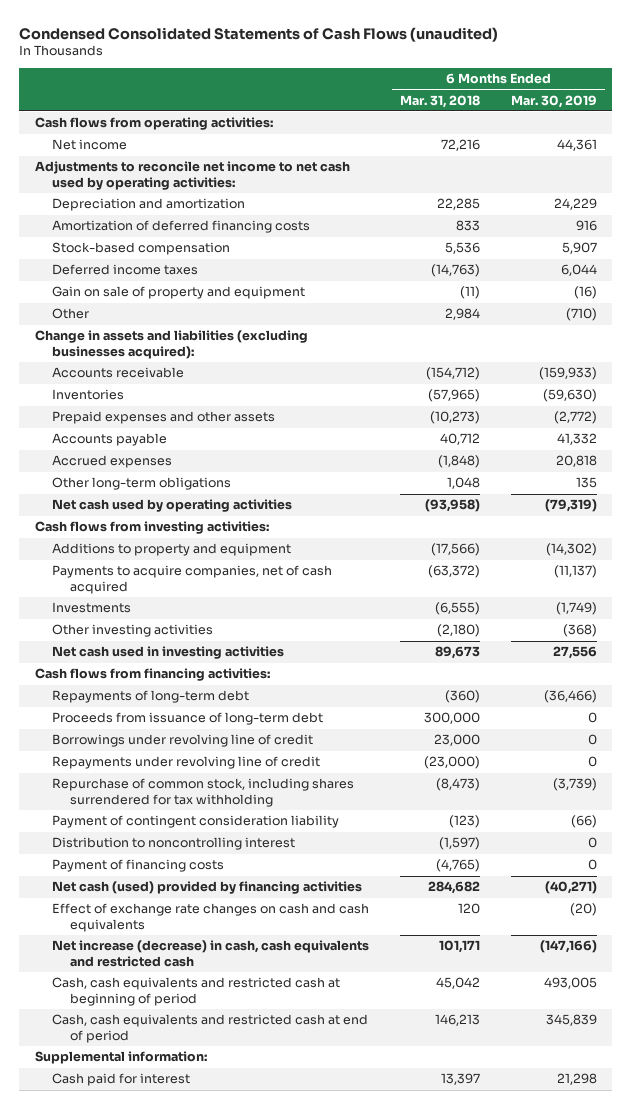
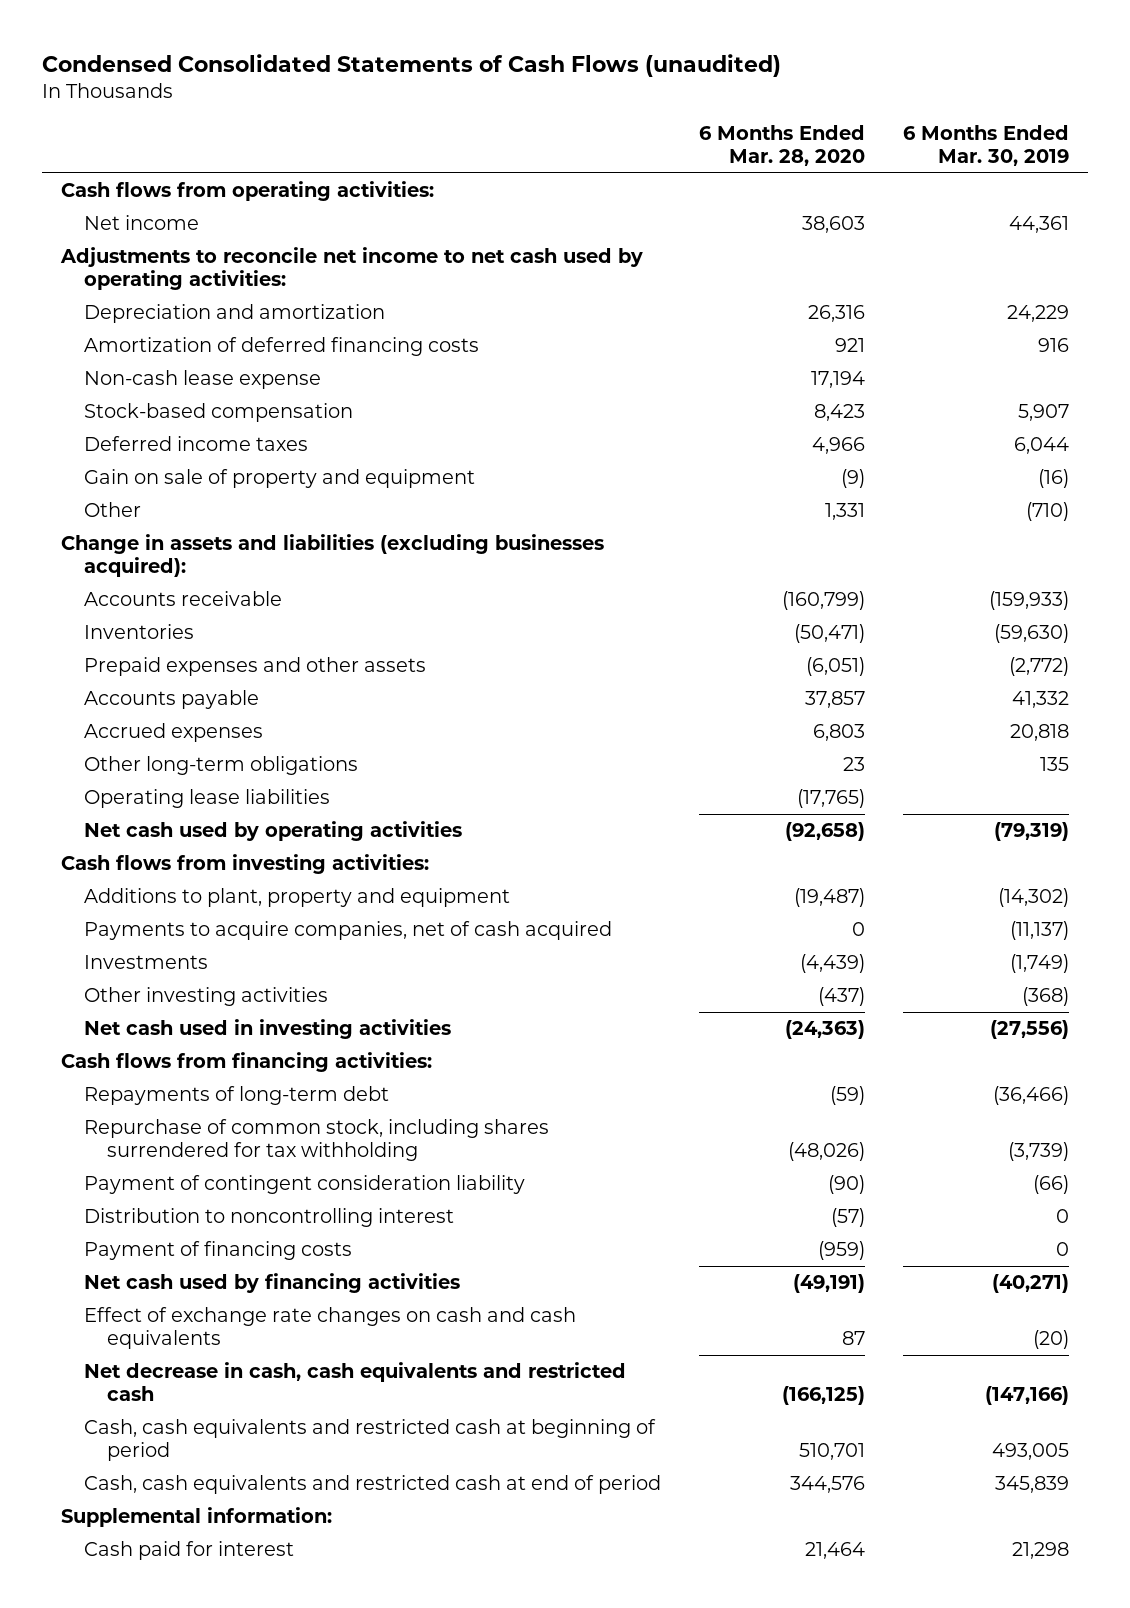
- | 6 Months Ended Mar. 31, 2018 | 6 Months Ended Mar. 30, 2019
+ | 6 Months Ended Mar. 28, 2020 | 6 Months Ended Mar. 30, 2019
+ Non-cash lease expense | 17,194 |
+ Operating lease liabilities | (17,765) |
- Additions to property and equipment | (17,566) | (14,302)
+ Additions to plant, property and equipment | (19,487) | (14,302)
- Net cash used in investing activities | 89,673 | 27,556
+ Net cash used in investing activities | (24,363) | (27,556)
- Proceeds from issuance of long-term debt | 300,000 | 0
- Borrowings under revolving line of credit | 23,000 | 0
- Repayments under revolving line of credit | (23,000) | 0
- Net cash (used) provided by financing activities | 284,682 | (40,271)
+ Net cash used by financing activities | (49,191) | (40,271)
- Net increase (decrease) in cash, cash equivalents and restricted cash | 101,171 | (147,166)
+ Net decrease in cash, cash equivalents and restricted cash | (166,125) | (147,166)

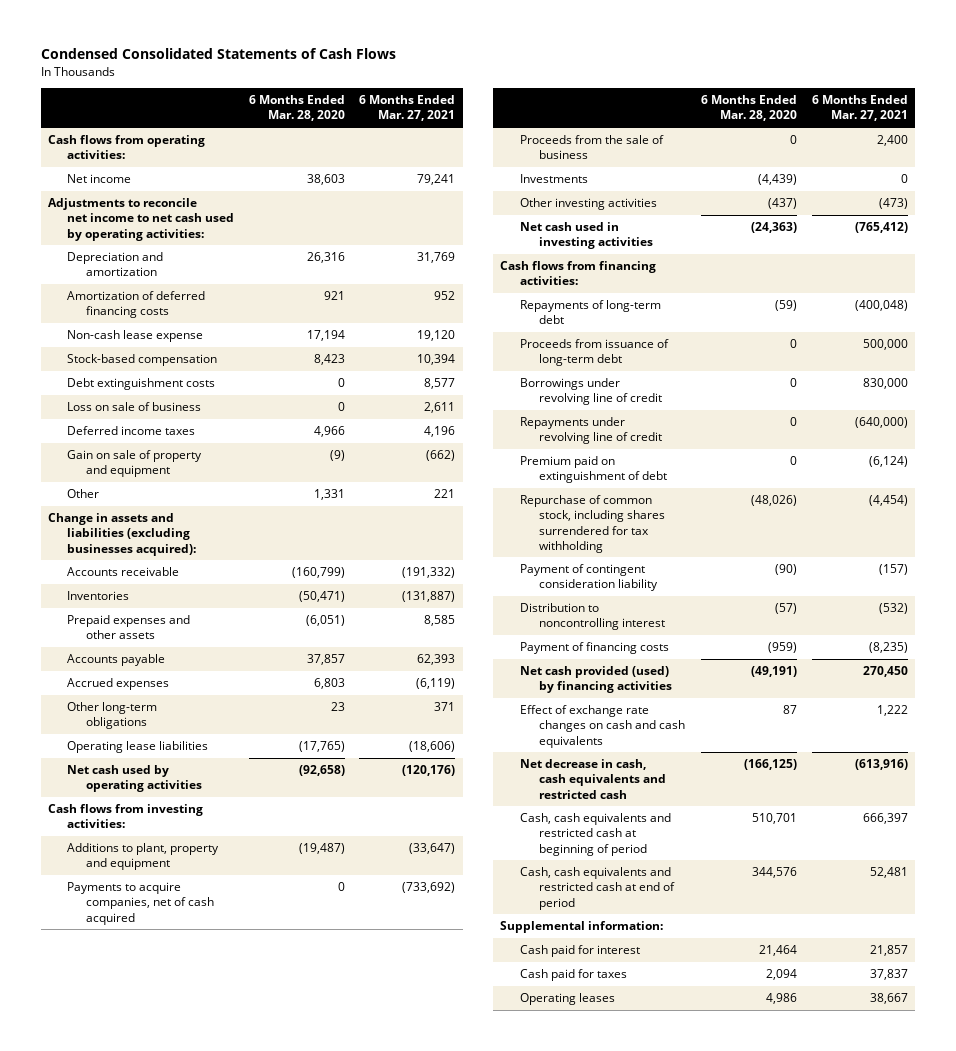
- Condensed Consolidated Statements of Cash Flows (unaudited)
+ Condensed Consolidated Statements of Cash Flows
- | 6 Months Ended Mar. 28, 2020 | 6 Months Ended Mar. 30, 2019
+ | 6 Months Ended Mar. 28, 2020 | 6 Months Ended Mar. 27, 2021
+ Debt extinguishment costs | 0 | 8,577
+ Loss on sale of business | 0 | 2,611
+ Proceeds from the sale of business | 0 | 2,400
+ Proceeds from issuance of long-term debt | 0 | 500,000
+ Borrowings under revolving line of credit | 0 | 830,000
+ Repayments under revolving line of credit | 0 | (640,000)
+ Premium paid on extinguishment of debt | 0 | (6,124)
- Net cash used by financing activities | (49,191) | (40,271)
+ Net cash provided (used) by financing activities | (49,191) | 270,450
+ Cash paid for taxes | 2,094 | 37,837
+ Operating leases | 4,986 | 38,667

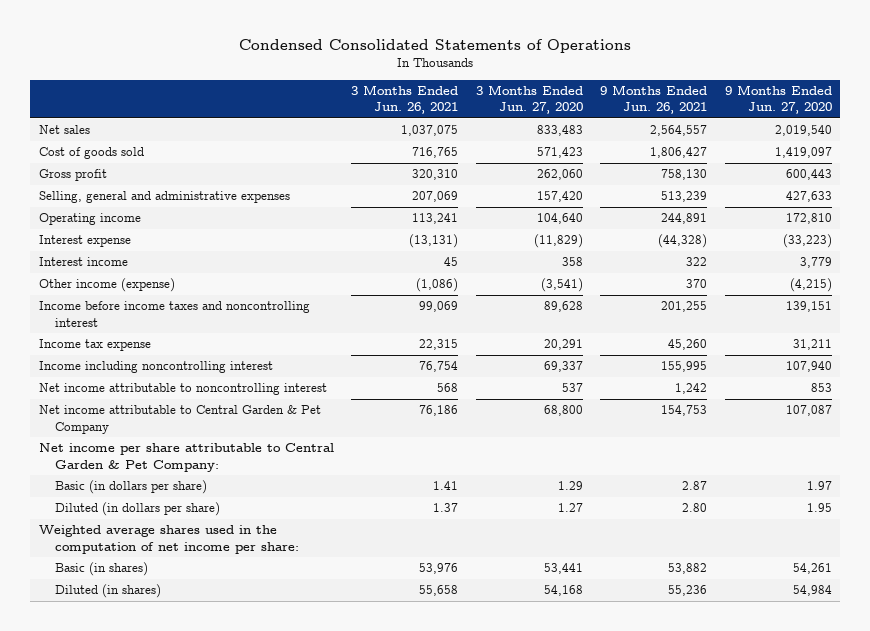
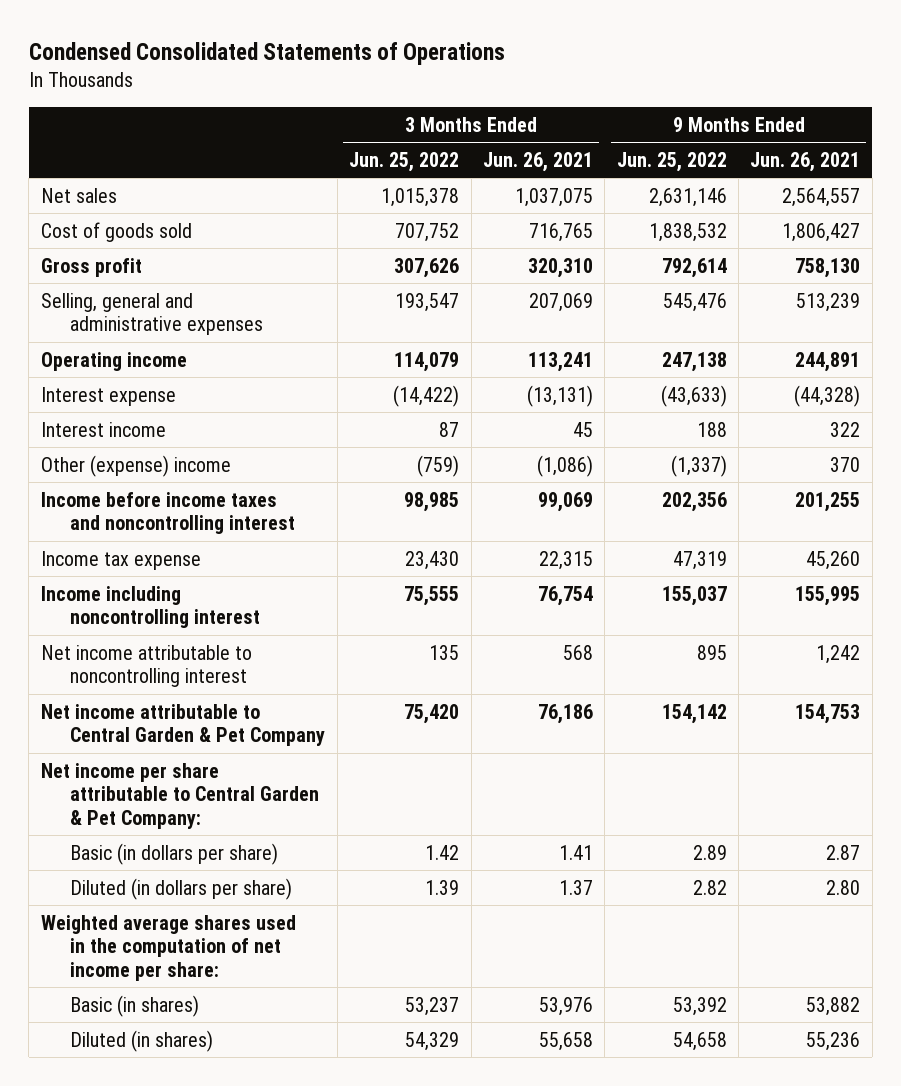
- | 3 Months Ended Jun. 26, 2021 | 3 Months Ended Jun. 27, 2020 | 9 Months Ended Jun. 26, 2021 | 9 Months Ended Jun. 27, 2020
+ | 3 Months Ended Jun. 25, 2022 | 3 Months Ended Jun. 26, 2021 | 9 Months Ended Jun. 25, 2022 | 9 Months Ended Jun. 26, 2021
- Other income (expense) | (1,086) | (3,541) | 370 | (4,215)
+ Other (expense) income | (759) | (1,086) | (1,337) | 370

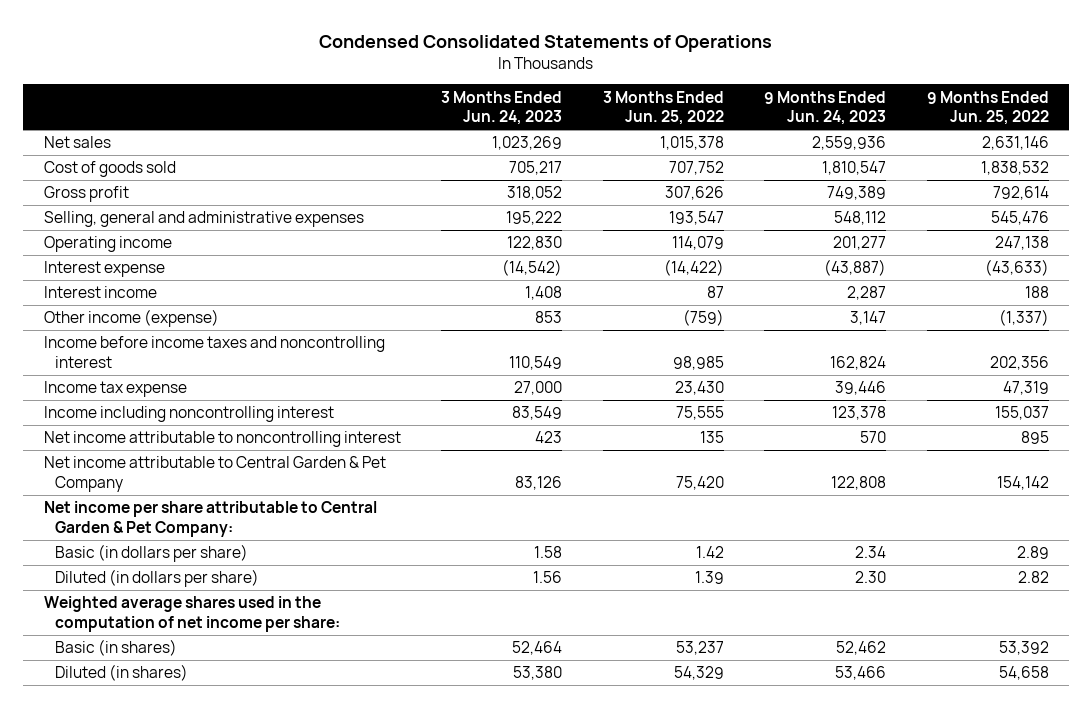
- | 3 Months Ended Jun. 25, 2022 | 3 Months Ended Jun. 26, 2021 | 9 Months Ended Jun. 25, 2022 | 9 Months Ended Jun. 26, 2021
+ | 3 Months Ended Jun. 24, 2023 | 3 Months Ended Jun. 25, 2022 | 9 Months Ended Jun. 24, 2023 | 9 Months Ended Jun. 25, 2022
- Other (expense) income | (759) | (1,086) | (1,337) | 370
+ Other income (expense) | 853 | (759) | 3,147 | (1,337)

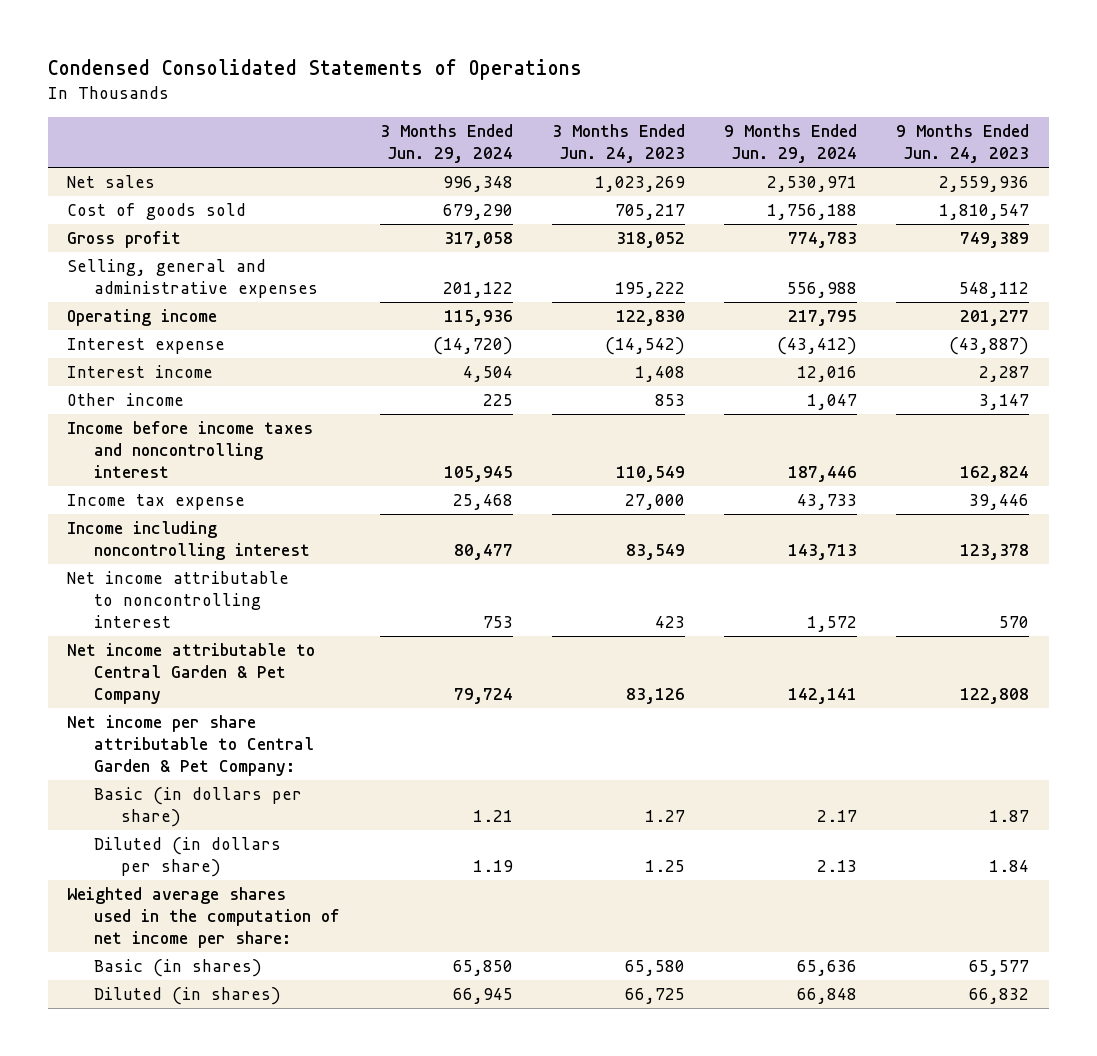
- | 3 Months Ended Jun. 24, 2023 | 3 Months Ended Jun. 25, 2022 | 9 Months Ended Jun. 24, 2023 | 9 Months Ended Jun. 25, 2022
+ | 3 Months Ended Jun. 29, 2024 | 3 Months Ended Jun. 24, 2023 | 9 Months Ended Jun. 29, 2024 | 9 Months Ended Jun. 24, 2023
- Other income (expense) | 853 | (759) | 3,147 | (1,337)
+ Other income | 225 | 853 | 1,047 | 3,147
- Basic (in dollars per share) | 1.58 | 1.42 | 2.34 | 2.89
- Diluted (in dollars per share) | 1.56 | 1.39 | 2.30 | 2.82
+ Basic (in dollars per share) | 1.21 | 1.27 | 2.17 | 1.87
+ Diluted (in dollars per share) | 1.19 | 1.25 | 2.13 | 1.84
- Basic (in shares) | 52,464 | 53,237 | 52,462 | 53,392
- Diluted (in shares) | 53,380 | 54,329 | 53,466 | 54,658
+ Basic (in shares) | 65,850 | 65,580 | 65,636 | 65,577
+ Diluted (in shares) | 66,945 | 66,725 | 66,848 | 66,832

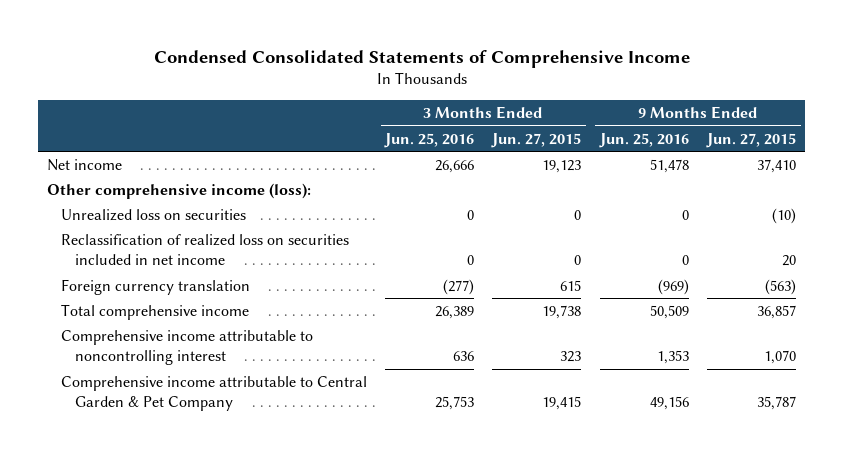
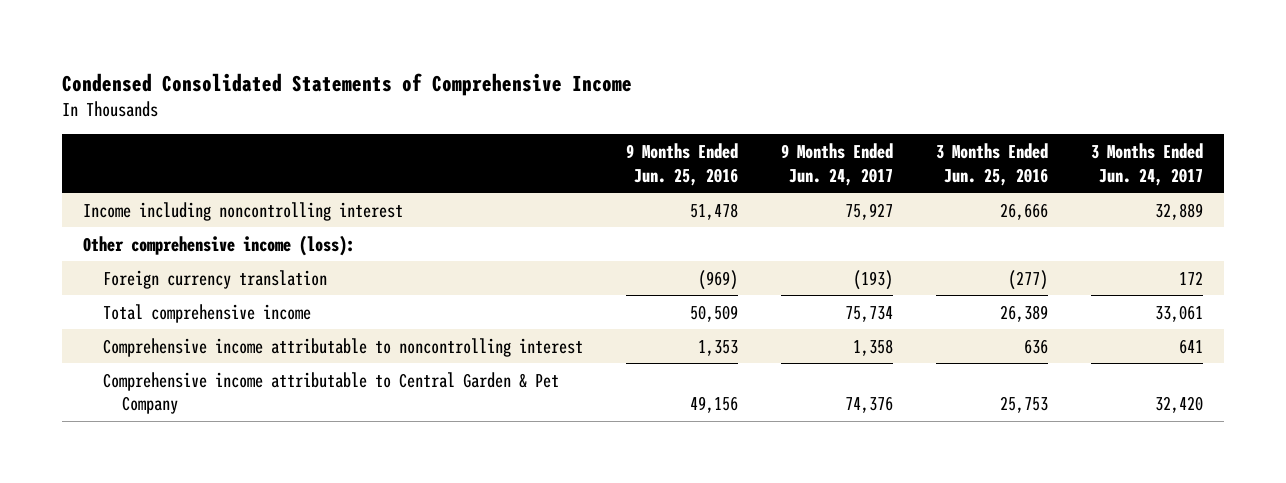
- | 3 Months Ended Jun. 25, 2016 | 3 Months Ended Jun. 27, 2015 | 9 Months Ended Jun. 25, 2016 | 9 Months Ended Jun. 27, 2015
+ | 9 Months Ended Jun. 25, 2016 | 9 Months Ended Jun. 24, 2017 | 3 Months Ended Jun. 25, 2016 | 3 Months Ended Jun. 24, 2017
- Net income | 26,666 | 19,123 | 51,478 | 37,410
+ Income including noncontrolling interest | 51,478 | 75,927 | 26,666 | 32,889
- Unrealized loss on securities | 0 | 0 | 0 | (10)
- Reclassification of realized loss on securities included in net income | 0 | 0 | 0 | 20

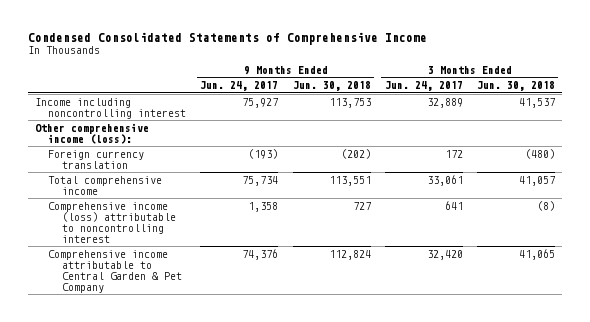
- | 9 Months Ended Jun. 25, 2016 | 9 Months Ended Jun. 24, 2017 | 3 Months Ended Jun. 25, 2016 | 3 Months Ended Jun. 24, 2017
+ | 9 Months Ended Jun. 24, 2017 | 9 Months Ended Jun. 30, 2018 | 3 Months Ended Jun. 24, 2017 | 3 Months Ended Jun. 30, 2018
- Comprehensive income attributable to noncontrolling interest | 1,353 | 1,358 | 636 | 641
+ Comprehensive income (loss) attributable to noncontrolling interest | 1,358 | 727 | 641 | (8)

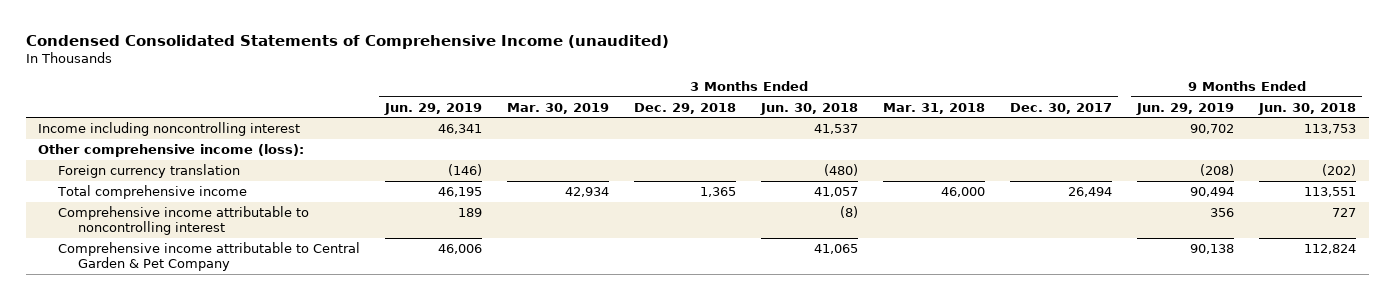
- Condensed Consolidated Statements of Comprehensive Income
+ Condensed Consolidated Statements of Comprehensive Income (unaudited)
- | 9 Months Ended Jun. 24, 2017 | 9 Months Ended Jun. 30, 2018 | 3 Months Ended Jun. 24, 2017 | 3 Months Ended Jun. 30, 2018
+ | 3 Months Ended Jun. 29, 2019 | 3 Months Ended Mar. 30, 2019 | 3 Months Ended Dec. 29, 2018 | 3 Months Ended Jun. 30, 2018 | 3 Months Ended Mar. 31, 2018 | 3 Months Ended Dec. 30, 2017 | 9 Months Ended Jun. 29, 2019 | 9 Months Ended Jun. 30, 2018
- Comprehensive income (loss) attributable to noncontrolling interest | 1,358 | 727 | 641 | (8)
+ Comprehensive income attributable to noncontrolling interest | 189 | | | (8) | | | 356 | 727

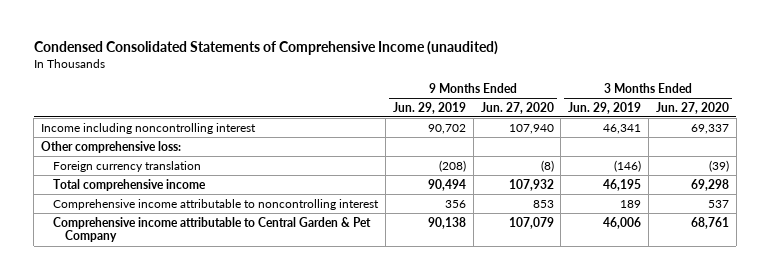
- | 3 Months Ended Jun. 29, 2019 | 3 Months Ended Mar. 30, 2019 | 3 Months Ended Dec. 29, 2018 | 3 Months Ended Jun. 30, 2018 | 3 Months Ended Mar. 31, 2018 | 3 Months Ended Dec. 30, 2017 | 9 Months Ended Jun. 29, 2019 | 9 Months Ended Jun. 30, 2018
+ | 9 Months Ended Jun. 29, 2019 | 9 Months Ended Jun. 27, 2020 | 3 Months Ended Jun. 29, 2019 | 3 Months Ended Jun. 27, 2020
- Other comprehensive income (loss):
+ Other comprehensive loss:

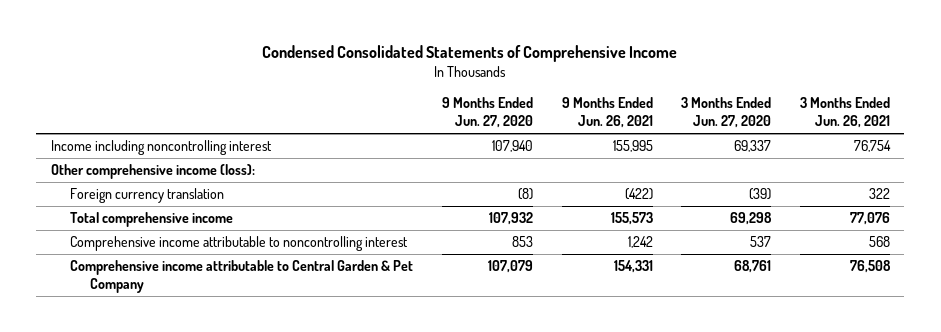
- Condensed Consolidated Statements of Comprehensive Income (unaudited)
+ Condensed Consolidated Statements of Comprehensive Income
- | 9 Months Ended Jun. 29, 2019 | 9 Months Ended Jun. 27, 2020 | 3 Months Ended Jun. 29, 2019 | 3 Months Ended Jun. 27, 2020
+ | 9 Months Ended Jun. 27, 2020 | 9 Months Ended Jun. 26, 2021 | 3 Months Ended Jun. 27, 2020 | 3 Months Ended Jun. 26, 2021
- Other comprehensive loss:
+ Other comprehensive income (loss):

